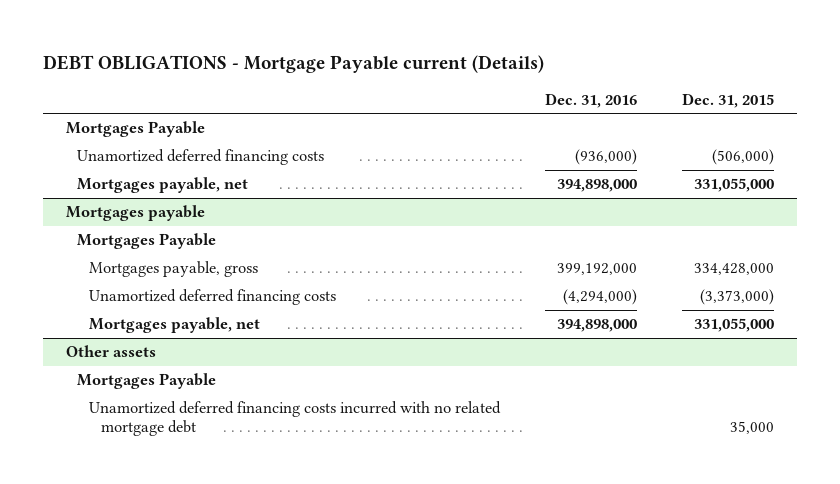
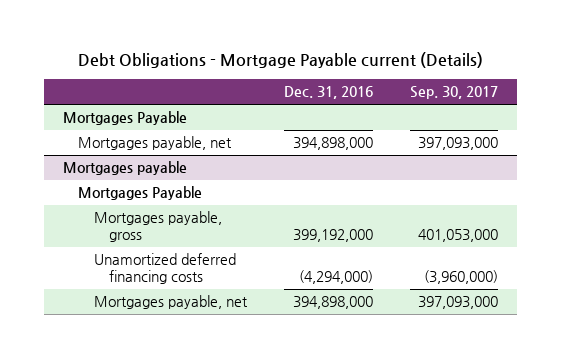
- DEBT OBLIGATIONS - Mortgage Payable current (Details)
+ Debt Obligations - Mortgage Payable current (Details)
- | Dec. 31, 2016 | Dec. 31, 2015
+ | Dec. 31, 2016 | Sep. 30, 2017
- Unamortized deferred financing costs | (936,000) | (506,000)
- Other assets
- Mortgages Payable
- Unamortized deferred financing costs incurred with no related mortgage debt | | 35,000

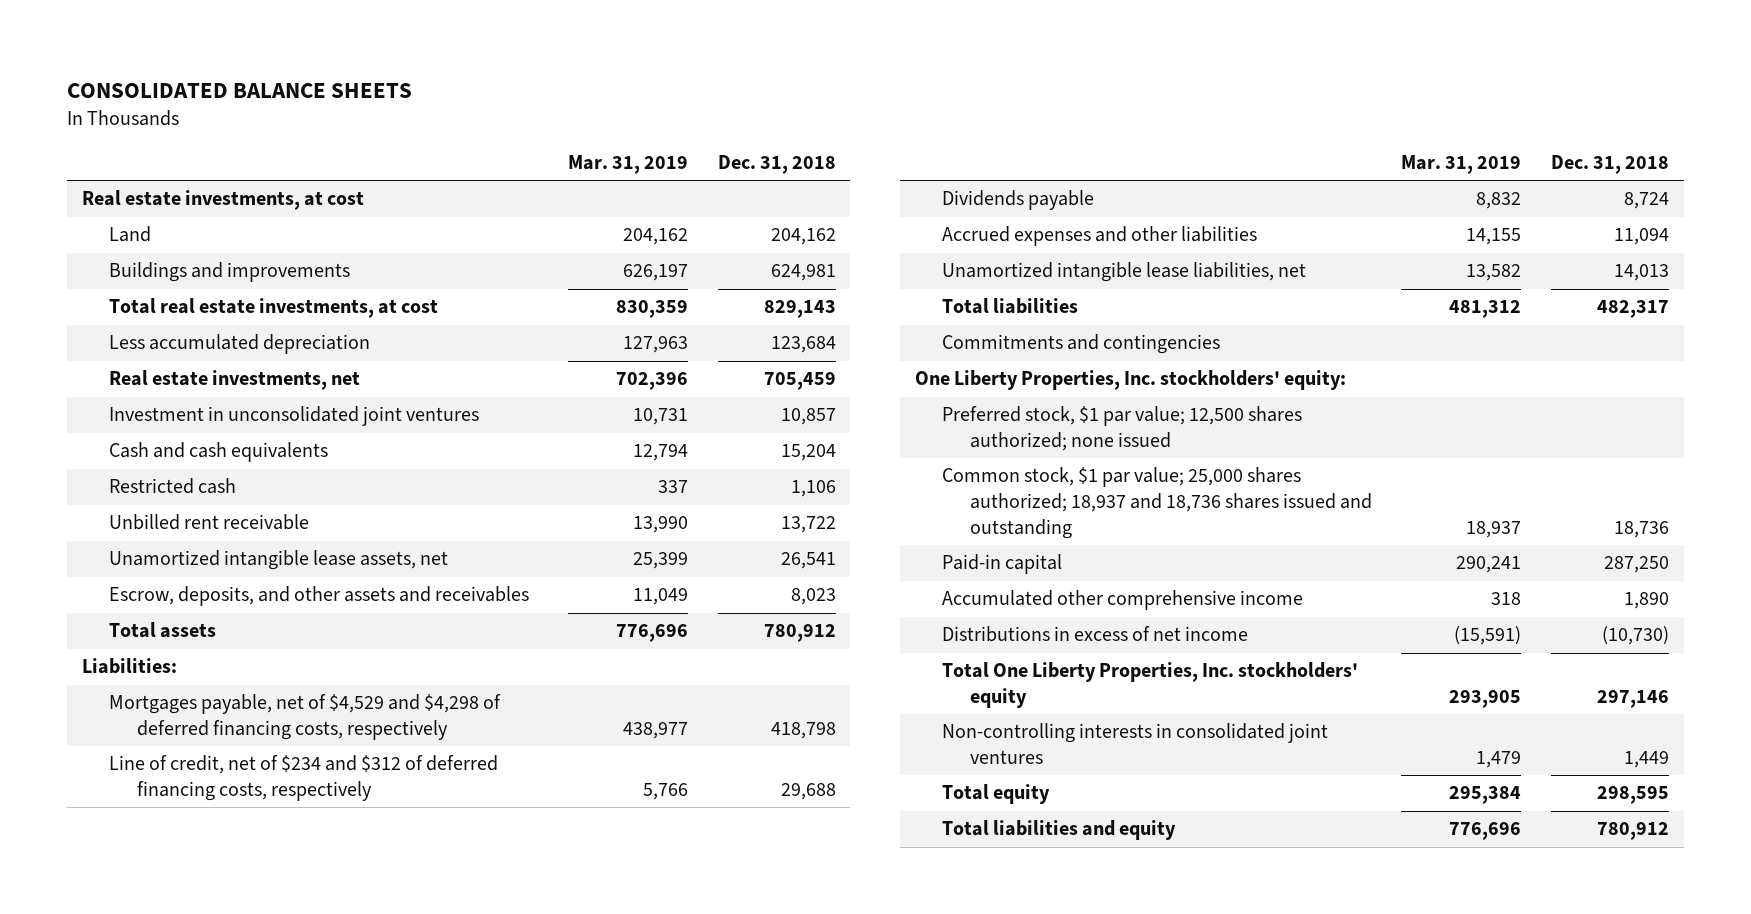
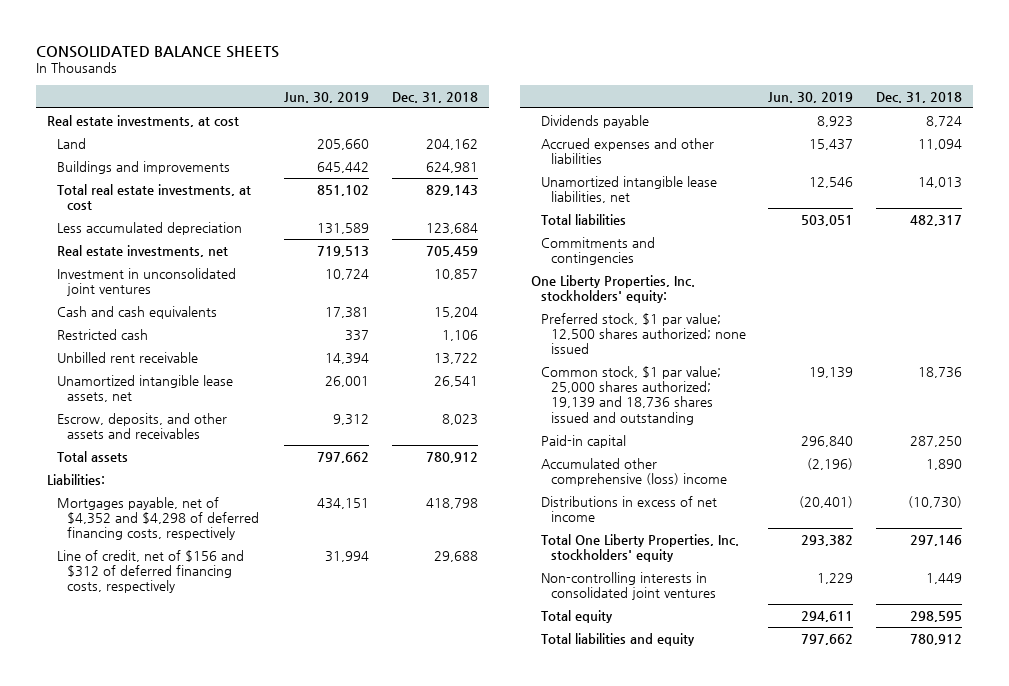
- | Mar. 31, 2019 | Dec. 31, 2018
+ | Jun. 30, 2019 | Dec. 31, 2018
- Mortgages payable, net of $4,529 and $4,298 of deferred financing costs, respectively | 438,977 | 418,798
- Line of credit, net of $234 and $312 of deferred financing costs, respectively | 5,766 | 29,688
+ Mortgages payable, net of $4,352 and $4,298 of deferred financing costs, respectively | 434,151 | 418,798
+ Line of credit, net of $156 and $312 of deferred financing costs, respectively | 31,994 | 29,688
- Common stock, $1 par value; 25,000 shares authorized; 18,937 and 18,736 shares issued and outstanding | 18,937 | 18,736
+ Common stock, $1 par value; 25,000 shares authorized; 19,139 and 18,736 shares issued and outstanding | 19,139 | 18,736
- Accumulated other comprehensive income | 318 | 1,890
+ Accumulated other comprehensive (loss) income | (2,196) | 1,890

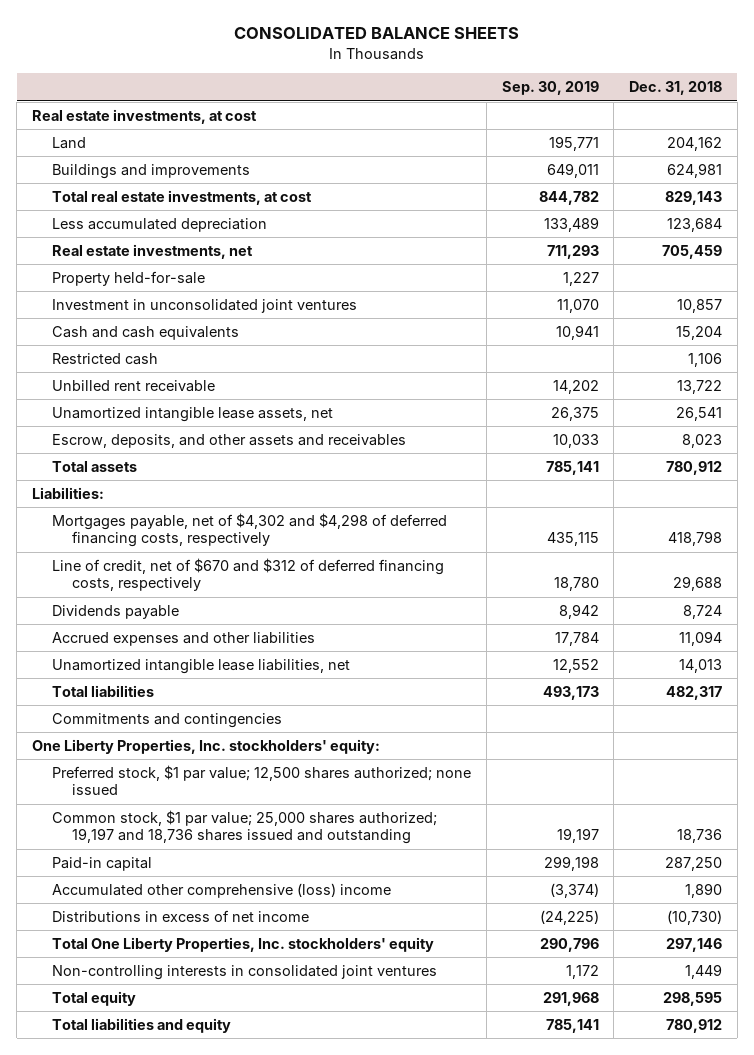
- | Jun. 30, 2019 | Dec. 31, 2018
+ | Sep. 30, 2019 | Dec. 31, 2018
+ Property held-for-sale | 1,227 |
- Mortgages payable, net of $4,352 and $4,298 of deferred financing costs, respectively | 434,151 | 418,798
- Line of credit, net of $156 and $312 of deferred financing costs, respectively | 31,994 | 29,688
+ Mortgages payable, net of $4,302 and $4,298 of deferred financing costs, respectively | 435,115 | 418,798
+ Line of credit, net of $670 and $312 of deferred financing costs, respectively | 18,780 | 29,688
- Common stock, $1 par value; 25,000 shares authorized; 19,139 and 18,736 shares issued and outstanding | 19,139 | 18,736
+ Common stock, $1 par value; 25,000 shares authorized; 19,197 and 18,736 shares issued and outstanding | 19,197 | 18,736

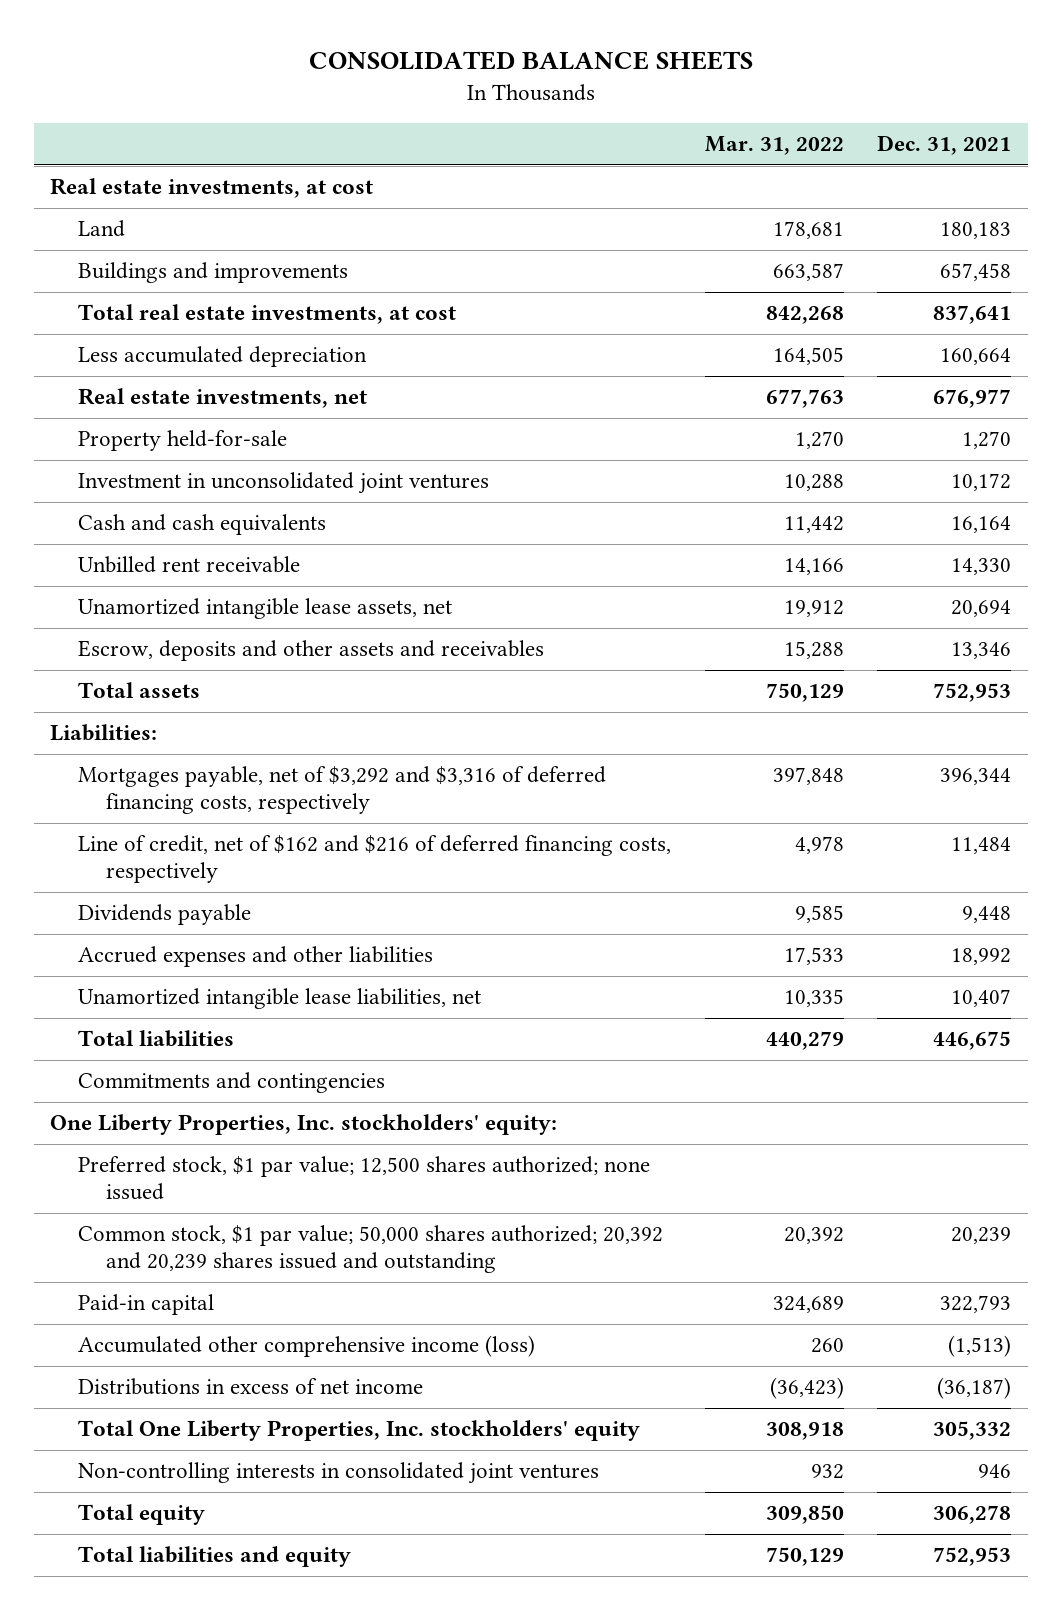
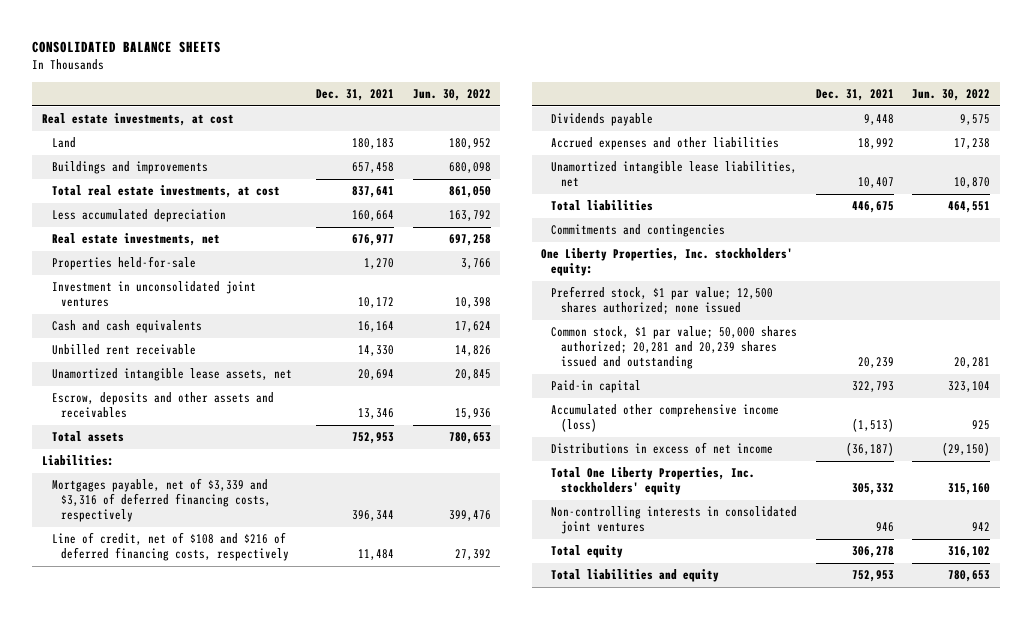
- | Mar. 31, 2022 | Dec. 31, 2021
+ | Dec. 31, 2021 | Jun. 30, 2022
- Property held-for-sale | 1,270 | 1,270
+ Properties held-for-sale | 1,270 | 3,766
- Mortgages payable, net of $3,292 and $3,316 of deferred financing costs, respectively | 397,848 | 396,344
- Line of credit, net of $162 and $216 of deferred financing costs, respectively | 4,978 | 11,484
+ Mortgages payable, net of $3,339 and $3,316 of deferred financing costs, respectively | 396,344 | 399,476
+ Line of credit, net of $108 and $216 of deferred financing costs, respectively | 11,484 | 27,392
- Common stock, $1 par value; 50,000 shares authorized; 20,392 and 20,239 shares issued and outstanding | 20,392 | 20,239
+ Common stock, $1 par value; 50,000 shares authorized; 20,281 and 20,239 shares issued and outstanding | 20,239 | 20,281

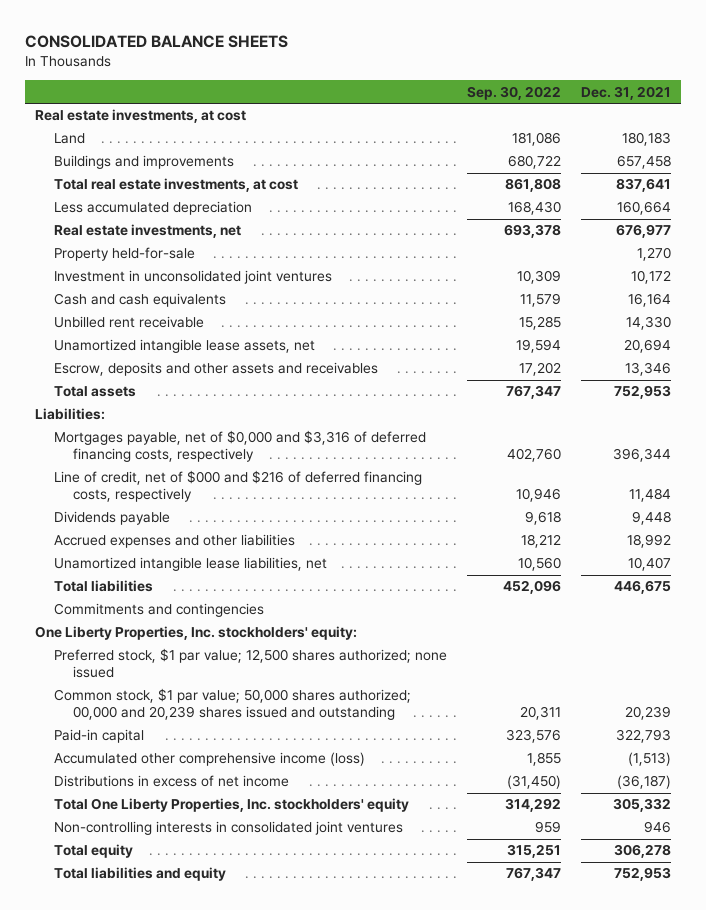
- | Dec. 31, 2021 | Jun. 30, 2022
+ | Sep. 30, 2022 | Dec. 31, 2021
- Properties held-for-sale | 1,270 | 3,766
+ Property held-for-sale | | 1,270
- Mortgages payable, net of $3,339 and $3,316 of deferred financing costs, respectively | 396,344 | 399,476
- Line of credit, net of $108 and $216 of deferred financing costs, respectively | 11,484 | 27,392
+ Mortgages payable, net of $0,000 and $3,316 of deferred financing costs, respectively | 402,760 | 396,344
+ Line of credit, net of $000 and $216 of deferred financing costs, respectively | 10,946 | 11,484
- Common stock, $1 par value; 50,000 shares authorized; 20,281 and 20,239 shares issued and outstanding | 20,239 | 20,281
+ Common stock, $1 par value; 50,000 shares authorized; 00,000 and 20,239 shares issued and outstanding | 20,311 | 20,239

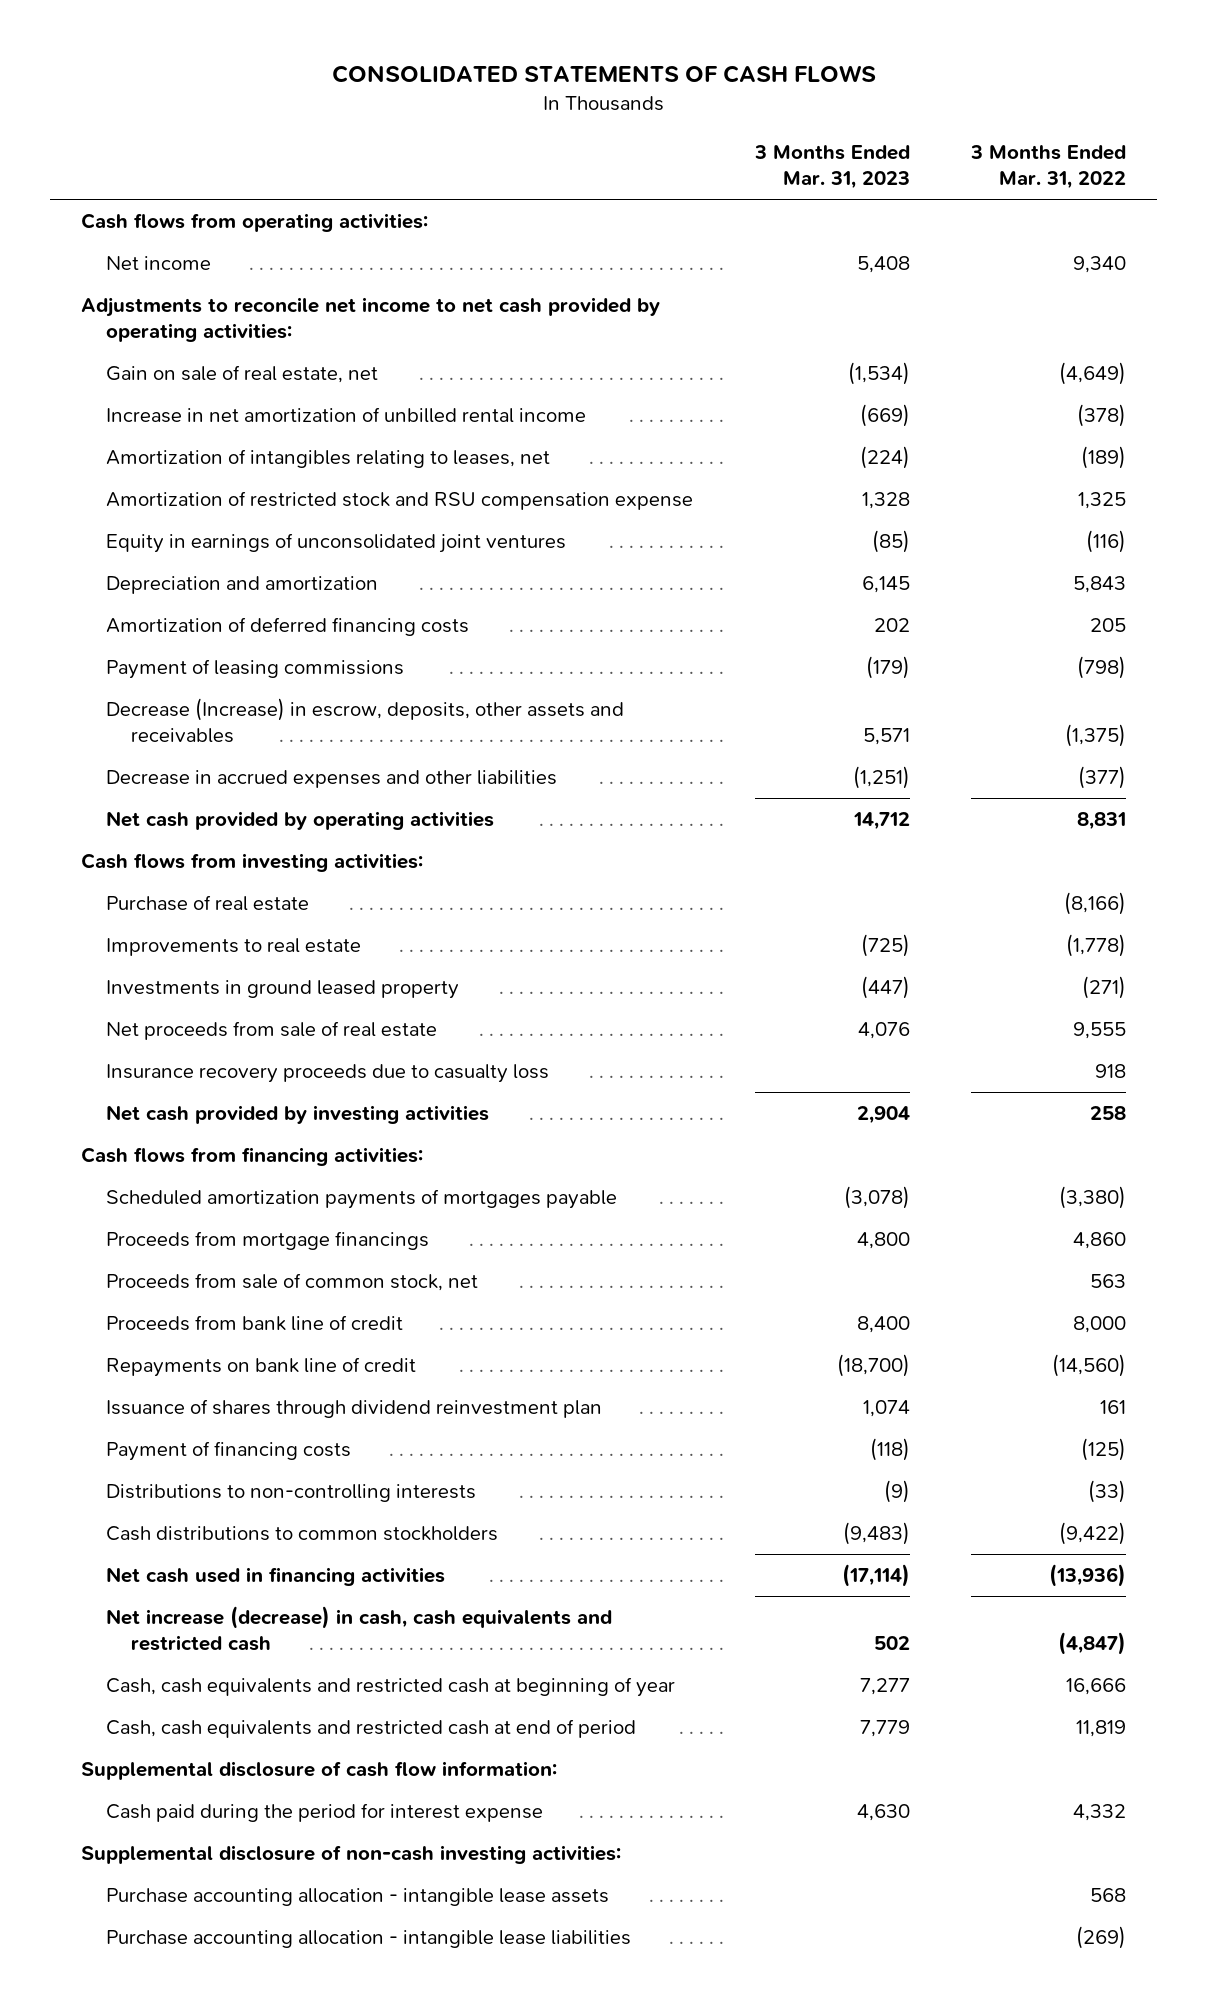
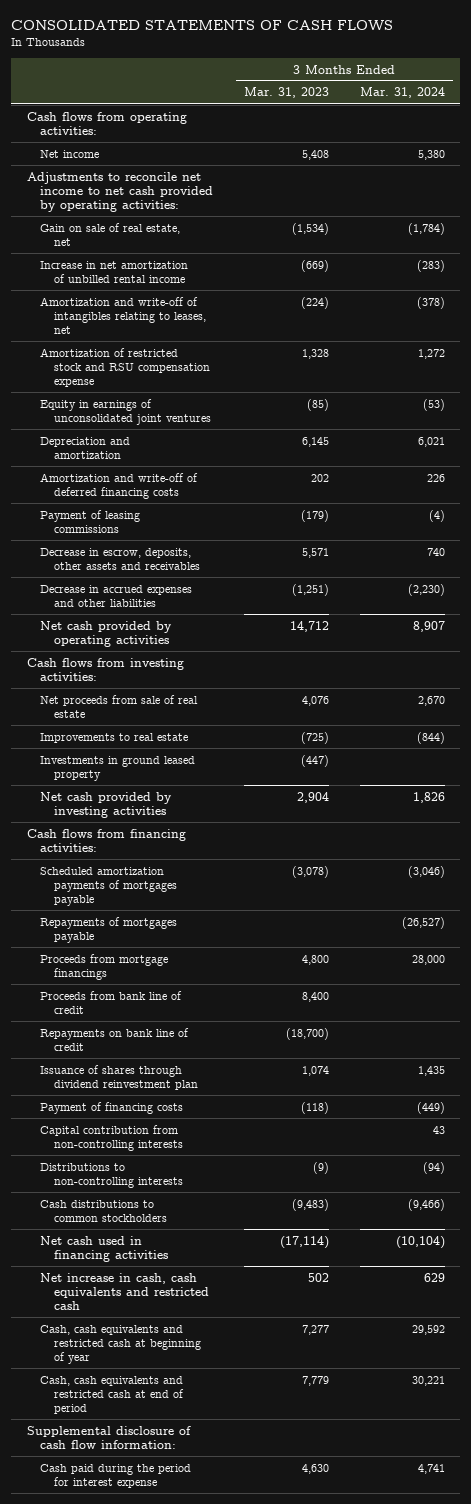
- | 3 Months Ended Mar. 31, 2023 | 3 Months Ended Mar. 31, 2022
+ | 3 Months Ended Mar. 31, 2023 | 3 Months Ended Mar. 31, 2024
- Amortization of intangibles relating to leases, net | (224) | (189)
+ Amortization and write-off of intangibles relating to leases, net | (224) | (378)
- Amortization of deferred financing costs | 202 | 205
+ Amortization and write-off of deferred financing costs | 202 | 226
- Decrease (Increase) in escrow, deposits, other assets and receivables | 5,571 | (1,375)
+ Decrease in escrow, deposits, other assets and receivables | 5,571 | 740
- Purchase of real estate | | (8,166)
moved up: Net proceeds from sale of real estate | 4,076 | 2,670
- Insurance recovery proceeds due to casualty loss | | 918
+ Repayments of mortgages payable | | (26,527)
- Proceeds from sale of common stock, net | | 563
+ Capital contribution from non-controlling interests | | 43
- Net increase (decrease) in cash, cash equivalents and restricted cash | 502 | (4,847)
+ Net increase in cash, cash equivalents and restricted cash | 502 | 629
- Supplemental disclosure of non-cash investing activities:
- Purchase accounting allocation - intangible lease assets | | 568
- Purchase accounting allocation - intangible lease liabilities | | (269)

